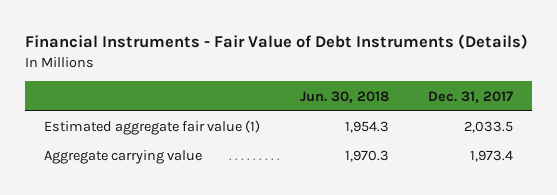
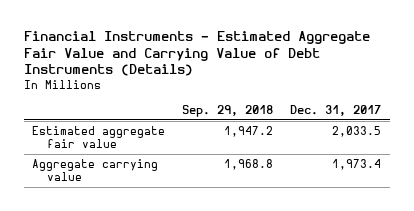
- Financial Instruments - Fair Value of Debt Instruments (Details)
+ Financial Instruments - Estimated Aggregate Fair Value and Carrying Value of Debt Instruments (Details)
- | Jun. 30, 2018 | Dec. 31, 2017
+ | Sep. 29, 2018 | Dec. 31, 2017
- Estimated aggregate fair value (1) | 1,954.3 | 2,033.5
+ Estimated aggregate fair value | 1,947.2 | 2,033.5

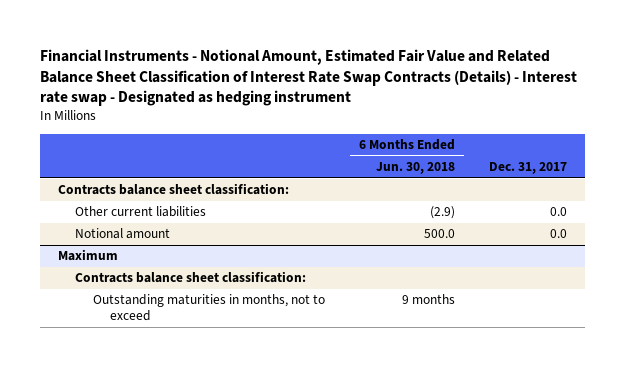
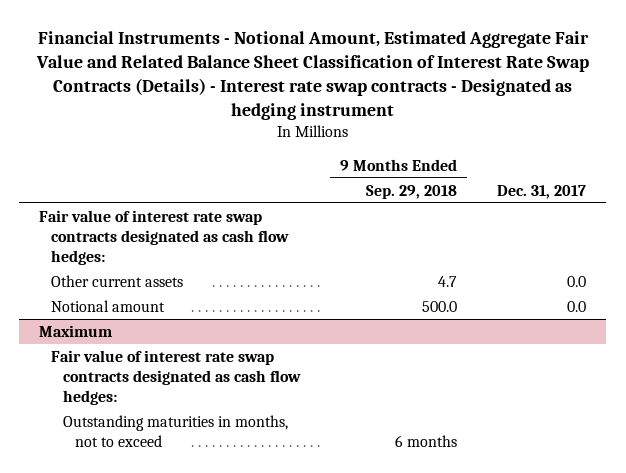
- Financial Instruments - Notional Amount, Estimated Fair Value and Related Balance Sheet Classification of Interest Rate Swap Contracts (Details) - Interest rate swap - Designated as hedging instrument
+ Financial Instruments - Notional Amount, Estimated Aggregate Fair Value and Related Balance Sheet Classification of Interest Rate Swap Contracts (Details) - Interest rate swap contracts - Designated as hedging instrument
- | 6 Months Ended Jun. 30, 2018 | Dec. 31, 2017
+ | 9 Months Ended Sep. 29, 2018 | Dec. 31, 2017
- Contracts balance sheet classification:
- Other current liabilities | (2.9) | 0.0
+ Fair value of interest rate swap contracts designated as cash flow hedges:
+ Other current assets | 4.7 | 0.0
@ Maximum
- Contracts balance sheet classification:
+ Fair value of interest rate swap contracts designated as cash flow hedges:

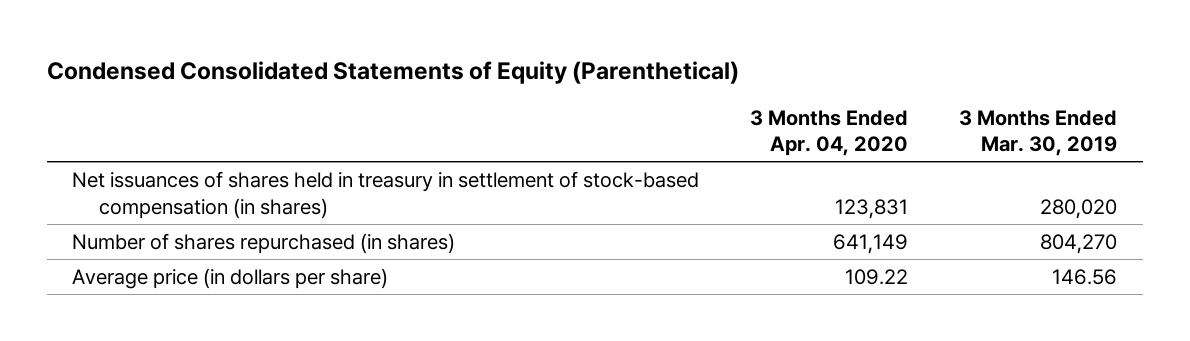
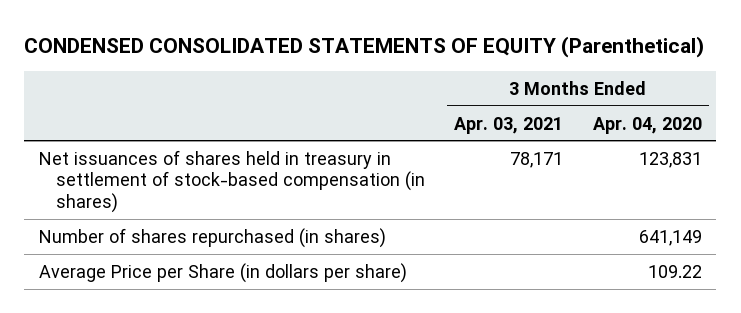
- Condensed Consolidated Statements of Equity (Parenthetical)
+ CONDENSED CONSOLIDATED STATEMENTS OF EQUITY (Parenthetical)
- | 3 Months Ended Apr. 04, 2020 | 3 Months Ended Mar. 30, 2019
+ | 3 Months Ended Apr. 03, 2021 | 3 Months Ended Apr. 04, 2020
- Average price (in dollars per share) | 109.22 | 146.56
+ Average Price per Share (in dollars per share) | | 109.22

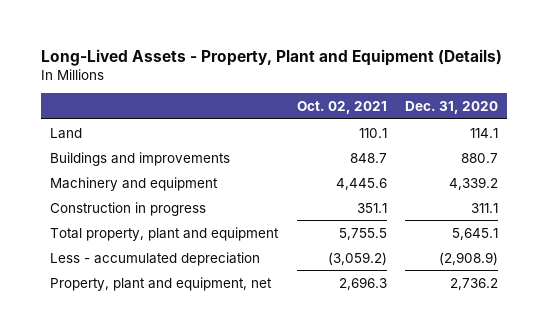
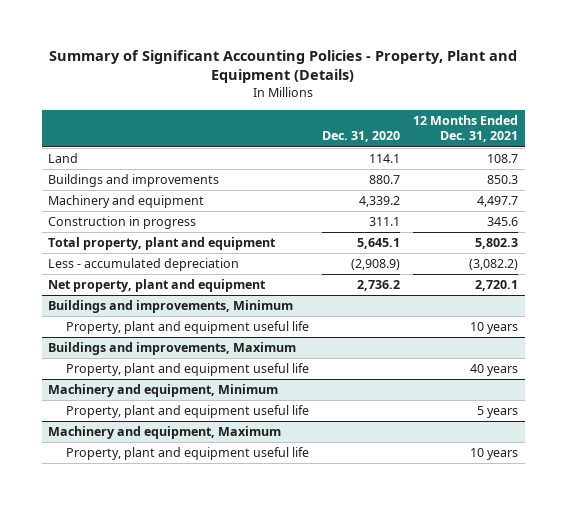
- Long-Lived Assets - Property, Plant and Equipment (Details)
+ Summary of Significant Accounting Policies - Property, Plant and Equipment (Details)
- | Oct. 02, 2021 | Dec. 31, 2020
+ | Dec. 31, 2020 | 12 Months Ended Dec. 31, 2021
- Property, plant and equipment, net | 2,696.3 | 2,736.2
+ Net property, plant and equipment | 2,736.2 | 2,720.1
+ Buildings and improvements, Minimum
+ Property, plant and equipment useful life | | 10 years
+ Buildings and improvements, Maximum
+ Property, plant and equipment useful life | | 40 years
+ Machinery and equipment, Minimum
+ Property, plant and equipment useful life | | 5 years
+ Machinery and equipment, Maximum
+ Property, plant and equipment useful life | | 10 years

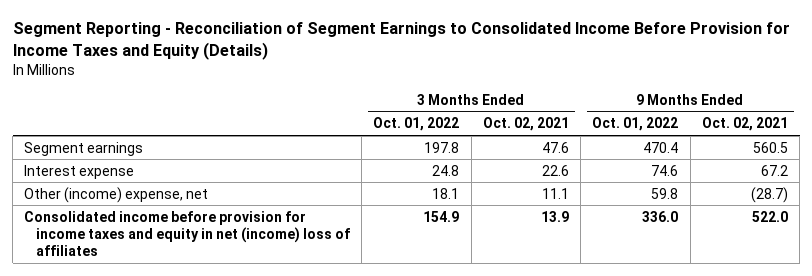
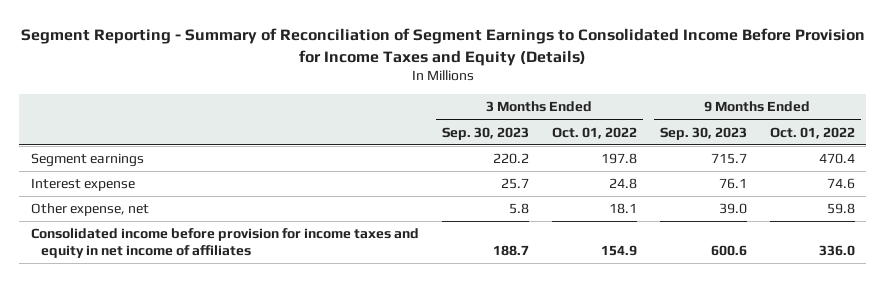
- Segment Reporting - Reconciliation of Segment Earnings to Consolidated Income Before Provision for Income Taxes and Equity (Details)
+ Segment Reporting - Summary of Reconciliation of Segment Earnings to Consolidated Income Before Provision for Income Taxes and Equity (Details)
- | 3 Months Ended Oct. 01, 2022 | 3 Months Ended Oct. 02, 2021 | 9 Months Ended Oct. 01, 2022 | 9 Months Ended Oct. 02, 2021
+ | 3 Months Ended Sep. 30, 2023 | 3 Months Ended Oct. 01, 2022 | 9 Months Ended Sep. 30, 2023 | 9 Months Ended Oct. 01, 2022
- Other (income) expense, net | 18.1 | 11.1 | 59.8 | (28.7)
- Consolidated income before provision for income taxes and equity in net (income) loss of affiliates | 154.9 | 13.9 | 336.0 | 522.0
+ Other expense, net | 5.8 | 18.1 | 39.0 | 59.8
+ Consolidated income before provision for income taxes and equity in net income of affiliates | 188.7 | 154.9 | 600.6 | 336.0

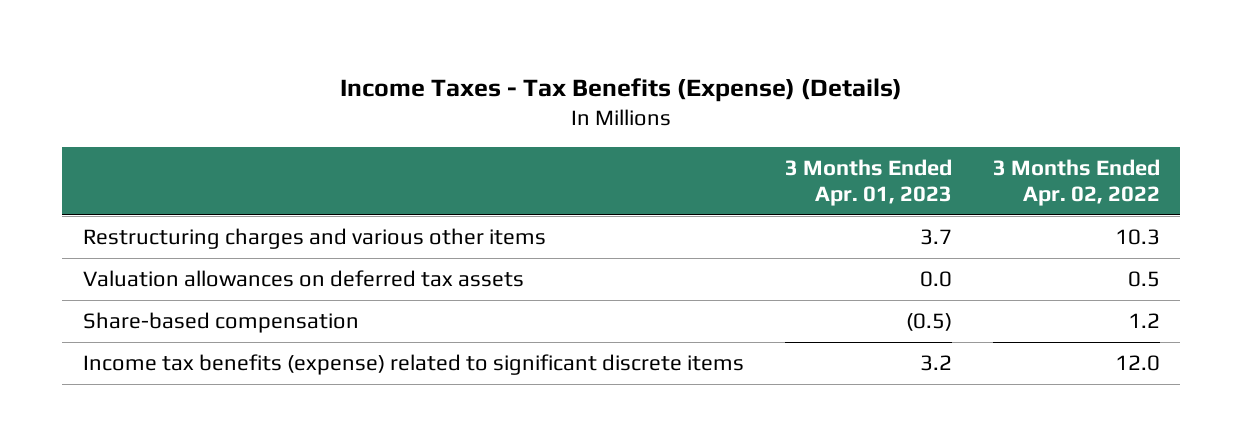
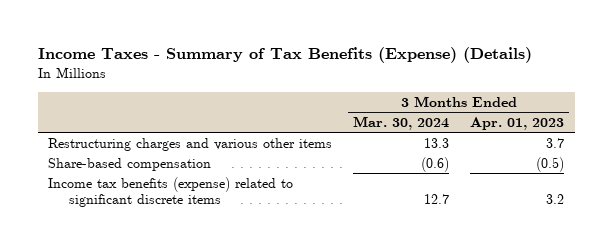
- Income Taxes - Tax Benefits (Expense) (Details)
+ Income Taxes - Summary of Tax Benefits (Expense) (Details)
- | 3 Months Ended Apr. 01, 2023 | 3 Months Ended Apr. 02, 2022
+ | 3 Months Ended Mar. 30, 2024 | 3 Months Ended Apr. 01, 2023
- Valuation allowances on deferred tax assets | 0.0 | 0.5

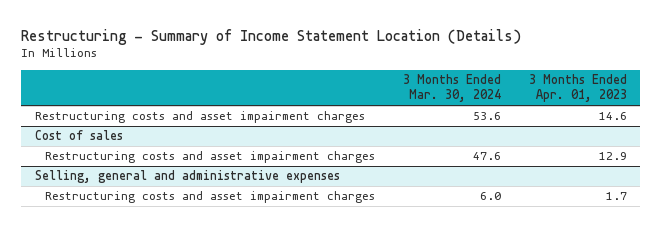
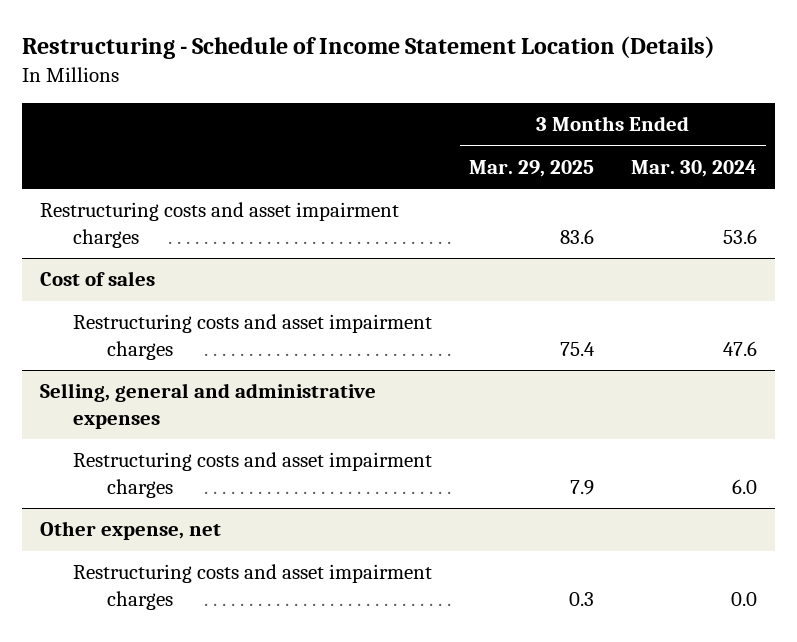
- Restructuring - Summary of Income Statement Location (Details)
+ Restructuring - Schedule of Income Statement Location (Details)
- | 3 Months Ended Mar. 30, 2024 | 3 Months Ended Apr. 01, 2023
+ | 3 Months Ended Mar. 29, 2025 | 3 Months Ended Mar. 30, 2024
+ Other expense, net
+ Restructuring costs and asset impairment charges | 0.3 | 0.0

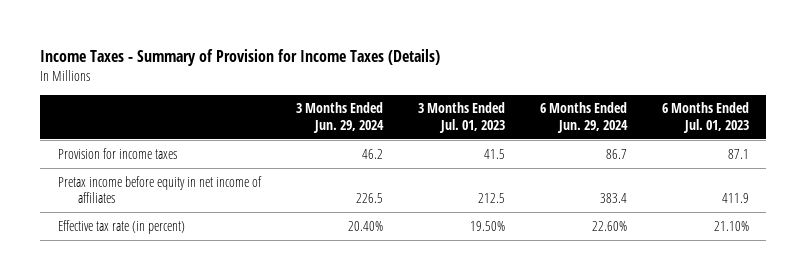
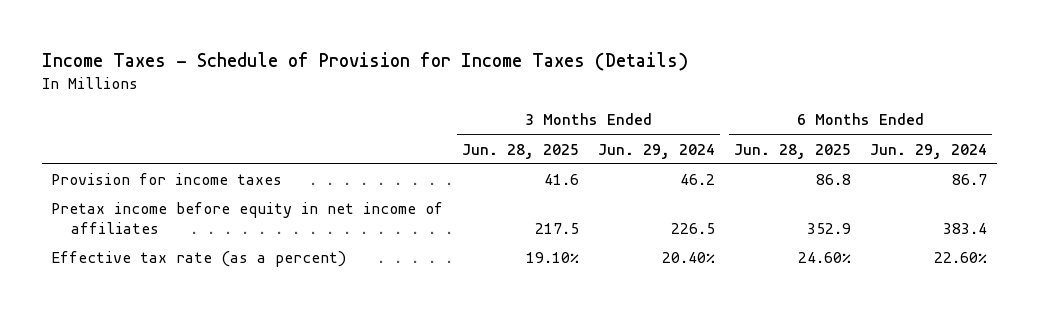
- Income Taxes - Summary of Provision for Income Taxes (Details)
+ Income Taxes - Schedule of Provision for Income Taxes (Details)
- | 3 Months Ended Jun. 29, 2024 | 3 Months Ended Jul. 01, 2023 | 6 Months Ended Jun. 29, 2024 | 6 Months Ended Jul. 01, 2023
+ | 3 Months Ended Jun. 28, 2025 | 3 Months Ended Jun. 29, 2024 | 6 Months Ended Jun. 28, 2025 | 6 Months Ended Jun. 29, 2024
- Effective tax rate (in percent) | 20.40% | 19.50% | 22.60% | 21.10%
+ Effective tax rate (as a percent) | 19.10% | 20.40% | 24.60% | 22.60%

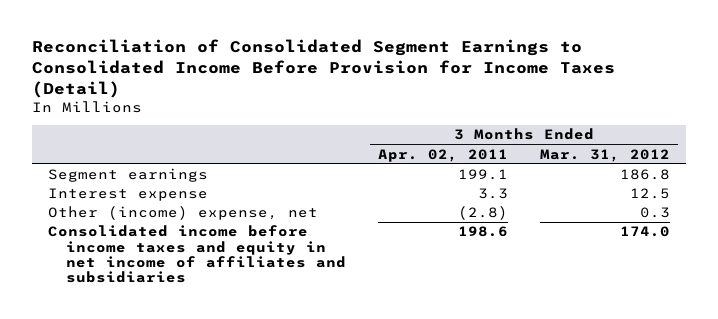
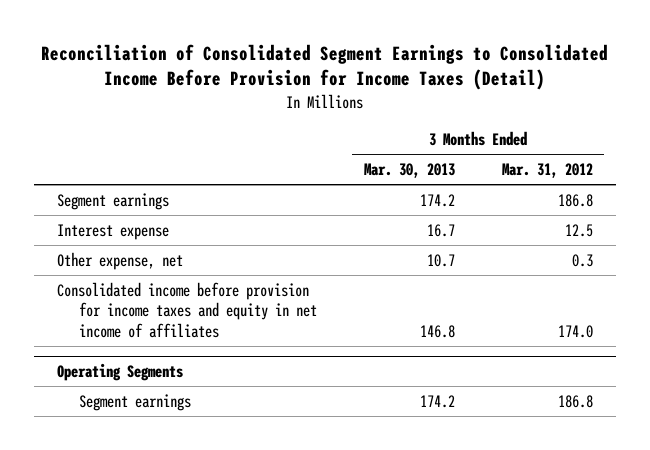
- | 3 Months Ended Apr. 02, 2011 | 3 Months Ended Mar. 31, 2012
+ | 3 Months Ended Mar. 30, 2013 | 3 Months Ended Mar. 31, 2012
- Other (income) expense, net | (2.8) | 0.3
- Consolidated income before income taxes and equity in net income of affiliates and subsidiaries | 198.6 | 174.0
+ Other expense, net | 10.7 | 0.3
+ Consolidated income before provision for income taxes and equity in net income of affiliates | 146.8 | 174.0
+ Operating Segments
+ Segment earnings | 174.2 | 186.8

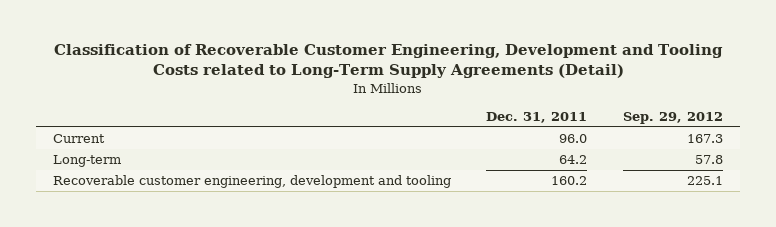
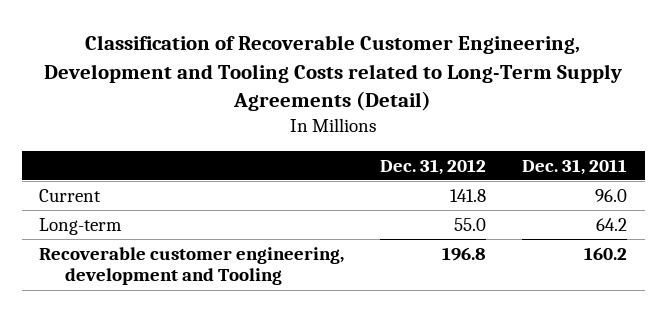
- | Dec. 31, 2011 | Sep. 29, 2012
+ | Dec. 31, 2012 | Dec. 31, 2011
- Recoverable customer engineering, development and tooling | 160.2 | 225.1
+ Recoverable customer engineering, development and Tooling | 196.8 | 160.2

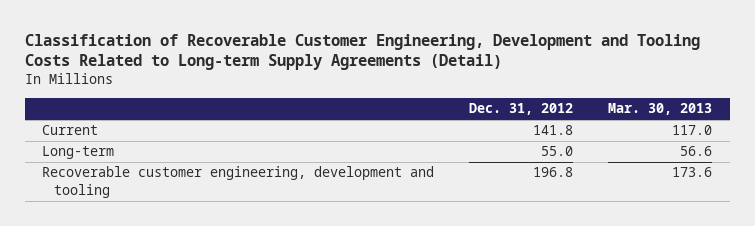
- Classification of Recoverable Customer Engineering, Development and Tooling Costs related to Long-Term Supply Agreements (Detail)
+ Classification of Recoverable Customer Engineering, Development and Tooling Costs Related to Long-term Supply Agreements (Detail)
- | Dec. 31, 2012 | Dec. 31, 2011
+ | Dec. 31, 2012 | Mar. 30, 2013
- Recoverable customer engineering, development and Tooling | 196.8 | 160.2
+ Recoverable customer engineering, development and tooling | 196.8 | 173.6

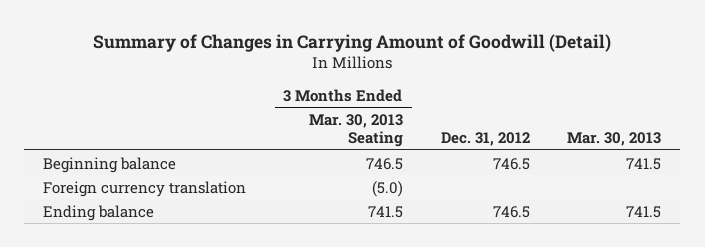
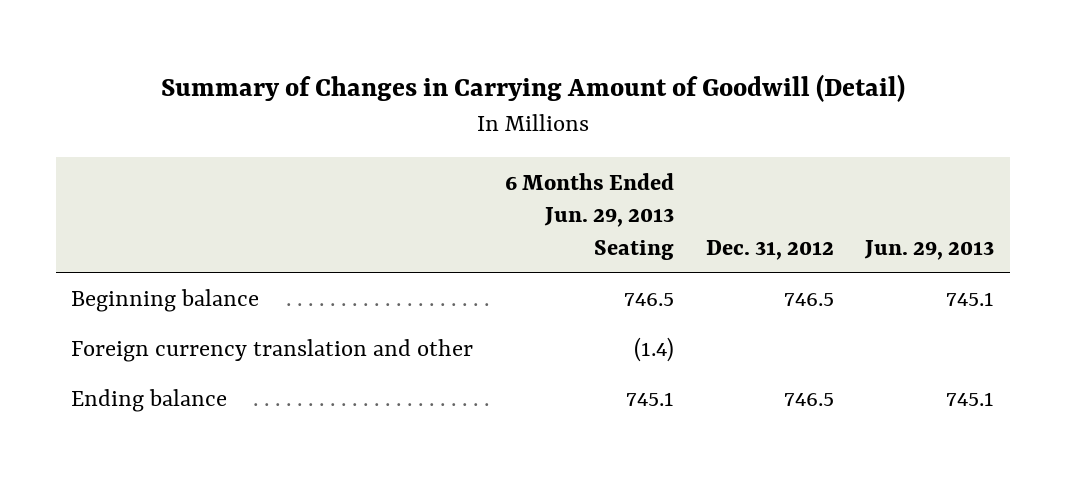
- | 3 Months Ended Mar. 30, 2013 Seating | Dec. 31, 2012 | Mar. 30, 2013
+ | 6 Months Ended Jun. 29, 2013 Seating | Dec. 31, 2012 | Jun. 29, 2013
- Foreign currency translation | (5.0) | |
+ Foreign currency translation and other | (1.4) | |

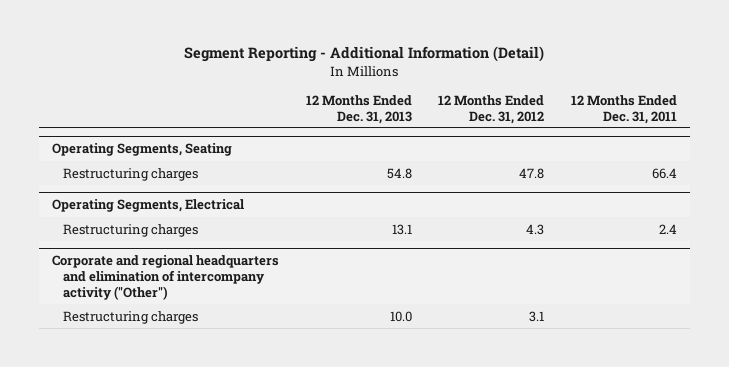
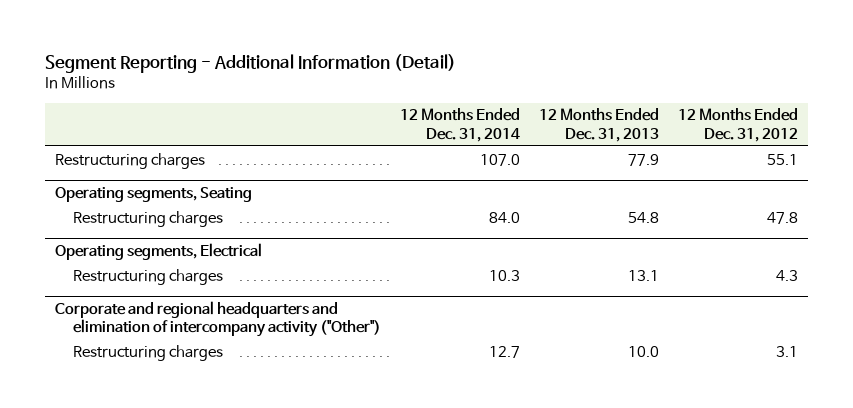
- | 12 Months Ended Dec. 31, 2013 | 12 Months Ended Dec. 31, 2012 | 12 Months Ended Dec. 31, 2011
+ | 12 Months Ended Dec. 31, 2014 | 12 Months Ended Dec. 31, 2013 | 12 Months Ended Dec. 31, 2012
- Operating Segments, Seating
+ Restructuring charges | 107.0 | 77.9 | 55.1
+ Operating segments, Seating
- Operating Segments, Electrical
+ Operating segments, Electrical

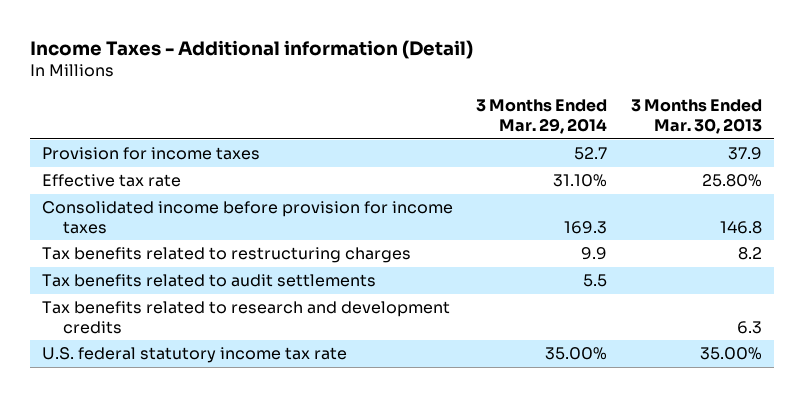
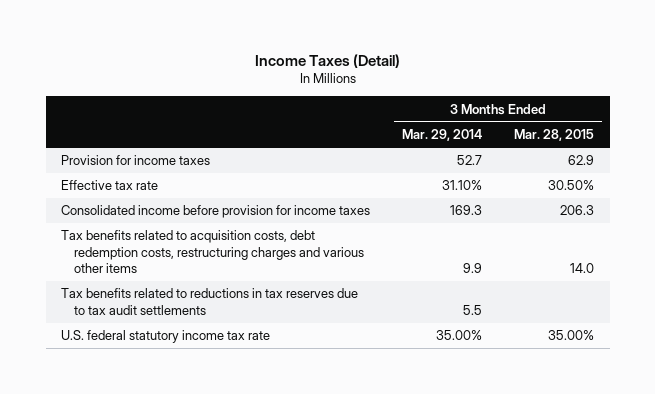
- Income Taxes - Additional information (Detail)
+ Income Taxes (Detail)
- | 3 Months Ended Mar. 29, 2014 | 3 Months Ended Mar. 30, 2013
+ | 3 Months Ended Mar. 29, 2014 | 3 Months Ended Mar. 28, 2015
- Tax benefits related to restructuring charges | 9.9 | 8.2
- Tax benefits related to audit settlements | 5.5 |
- Tax benefits related to research and development credits | | 6.3
+ Tax benefits related to acquisition costs, debt redemption costs, restructuring charges and various other items | 9.9 | 14.0
+ Tax benefits related to reductions in tax reserves due to tax audit settlements | 5.5 |

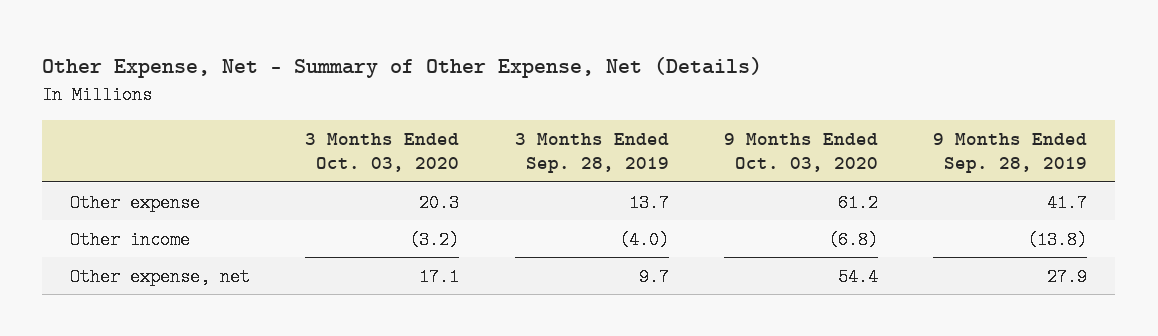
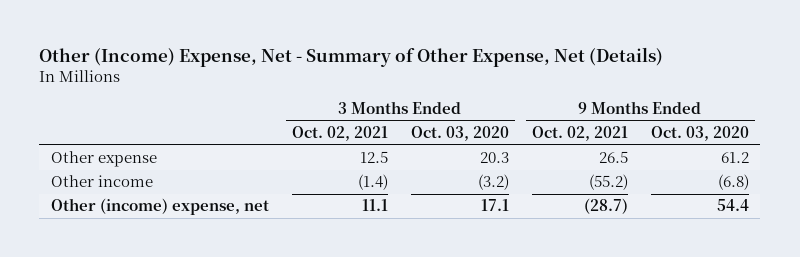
- Other Expense, Net - Summary of Other Expense, Net (Details)
+ Other (Income) Expense, Net - Summary of Other Expense, Net (Details)
- | 3 Months Ended Oct. 03, 2020 | 3 Months Ended Sep. 28, 2019 | 9 Months Ended Oct. 03, 2020 | 9 Months Ended Sep. 28, 2019
+ | 3 Months Ended Oct. 02, 2021 | 3 Months Ended Oct. 03, 2020 | 9 Months Ended Oct. 02, 2021 | 9 Months Ended Oct. 03, 2020
- Other expense, net | 17.1 | 9.7 | 54.4 | 27.9
+ Other (income) expense, net | 11.1 | 17.1 | (28.7) | 54.4

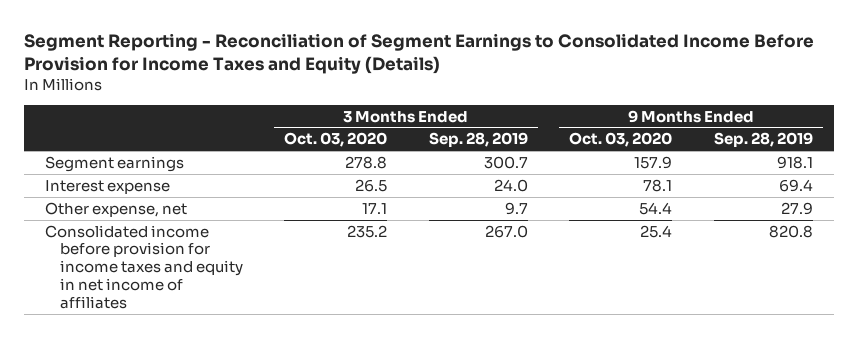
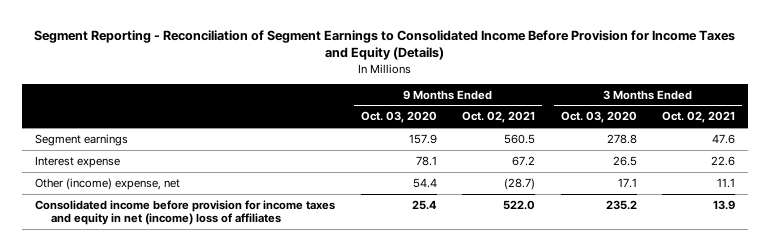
- | 3 Months Ended Oct. 03, 2020 | 3 Months Ended Sep. 28, 2019 | 9 Months Ended Oct. 03, 2020 | 9 Months Ended Sep. 28, 2019
+ | 9 Months Ended Oct. 03, 2020 | 9 Months Ended Oct. 02, 2021 | 3 Months Ended Oct. 03, 2020 | 3 Months Ended Oct. 02, 2021
- Other expense, net | 17.1 | 9.7 | 54.4 | 27.9
- Consolidated income before provision for income taxes and equity in net income of affiliates | 235.2 | 267.0 | 25.4 | 820.8
+ Other (income) expense, net | 54.4 | (28.7) | 17.1 | 11.1
+ Consolidated income before provision for income taxes and equity in net (income) loss of affiliates | 25.4 | 522.0 | 235.2 | 13.9

